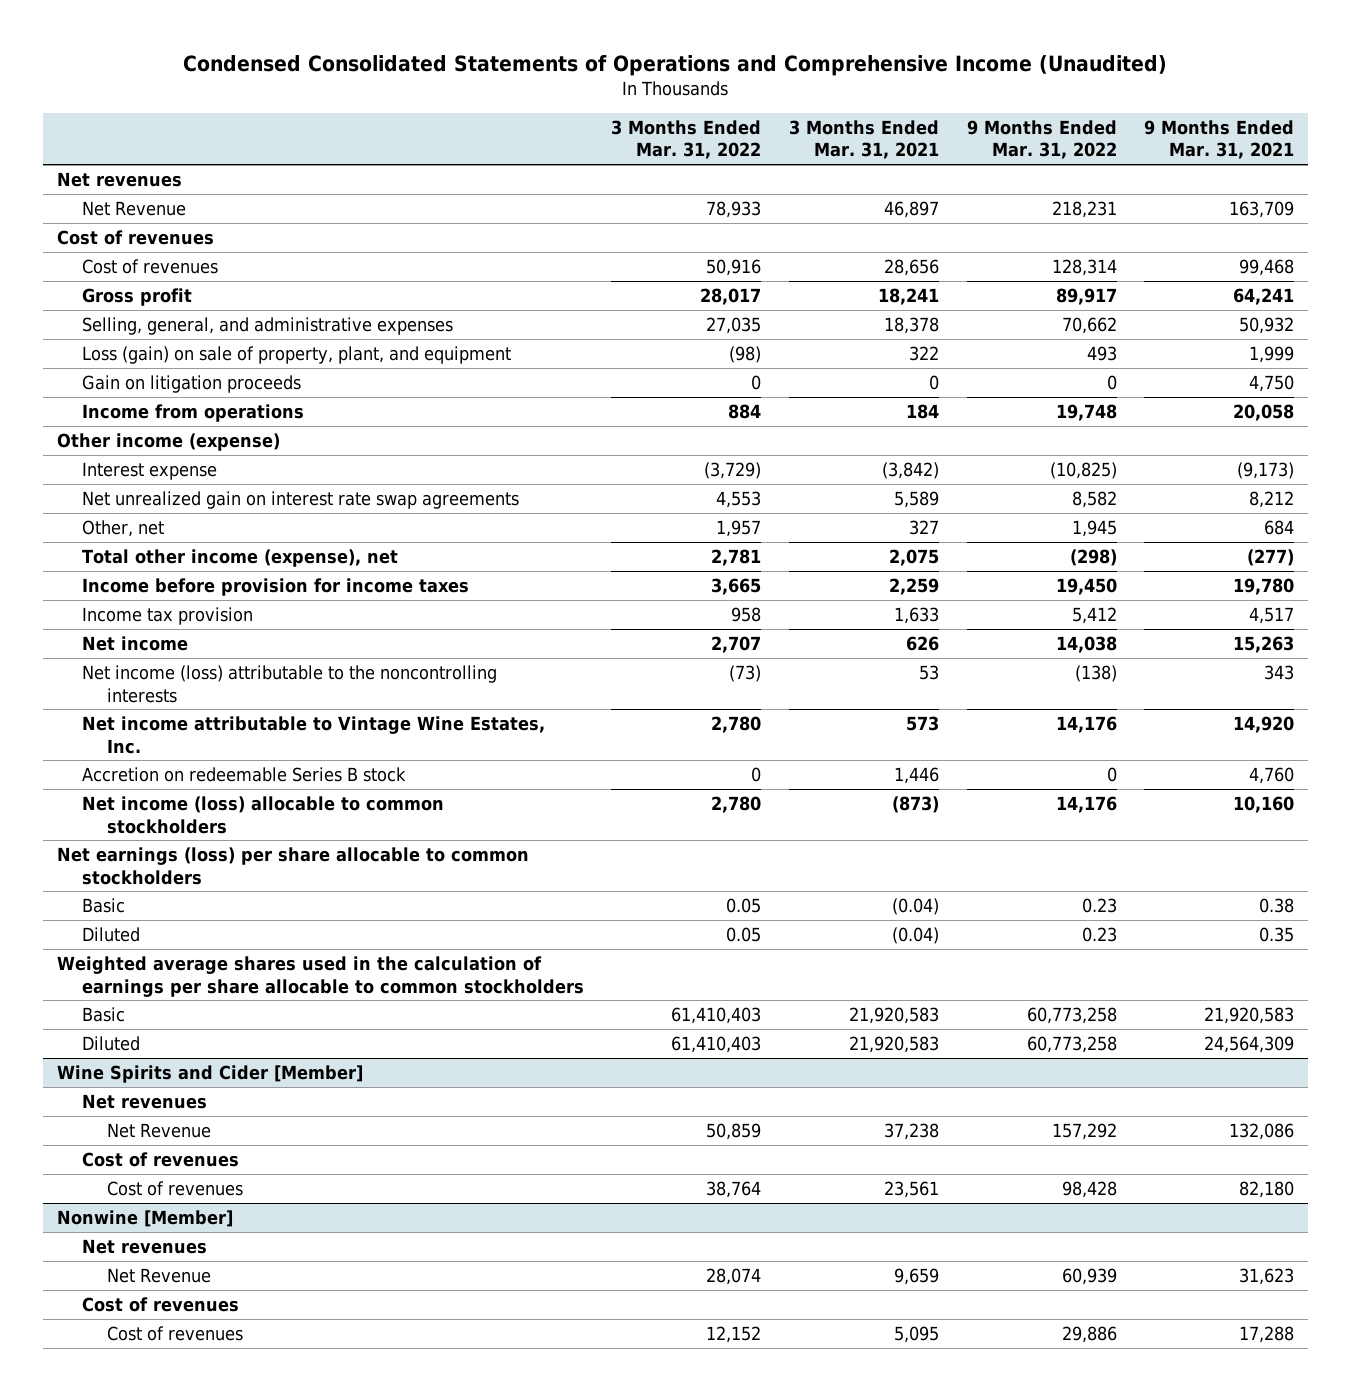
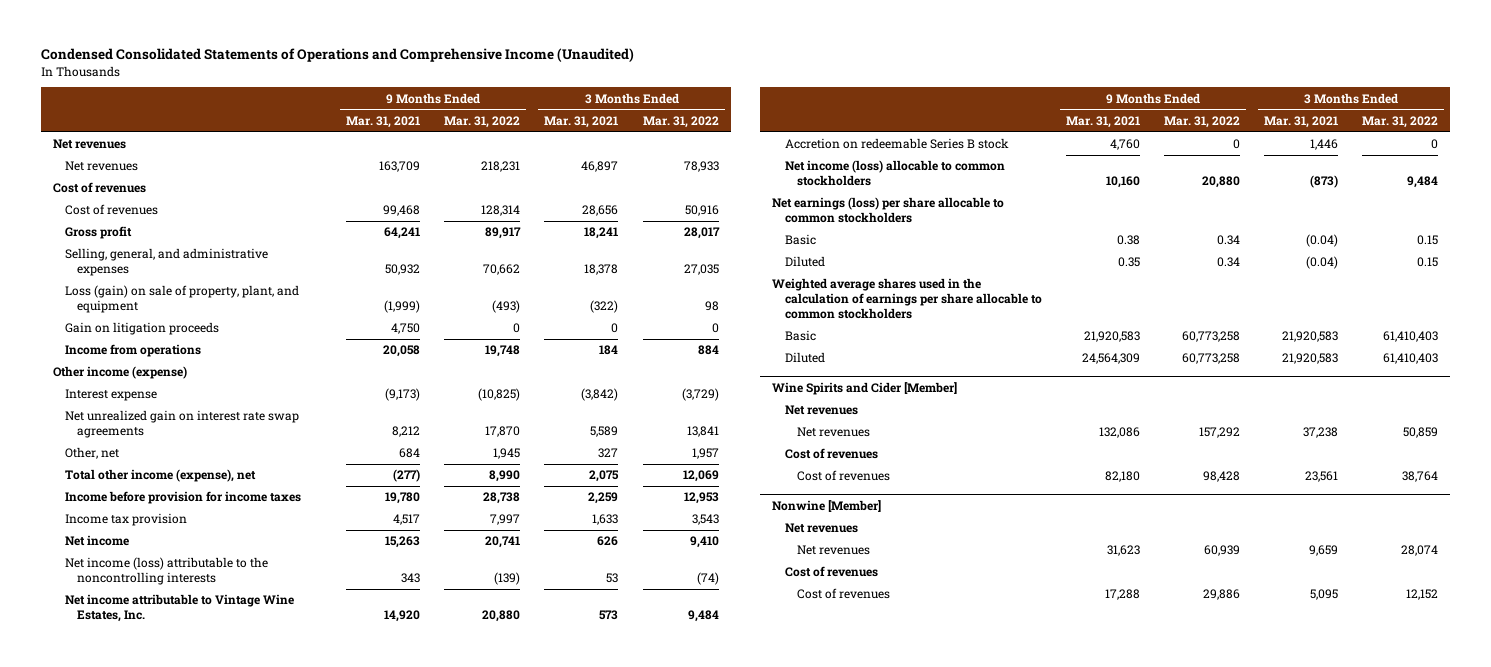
- | 3 Months Ended Mar. 31, 2022 | 3 Months Ended Mar. 31, 2021 | 9 Months Ended Mar. 31, 2022 | 9 Months Ended Mar. 31, 2021
+ | 9 Months Ended Mar. 31, 2021 | 9 Months Ended Mar. 31, 2022 | 3 Months Ended Mar. 31, 2021 | 3 Months Ended Mar. 31, 2022
- Net Revenue | 78,933 | 46,897 | 218,231 | 163,709
+ Net revenues | 163,709 | 218,231 | 46,897 | 78,933
- Loss (gain) on sale of property, plant, and equipment | (98) | 322 | 493 | 1,999
+ Loss (gain) on sale of property, plant, and equipment | (1,999) | (493) | (322) | 98
- Net unrealized gain on interest rate swap agreements | 4,553 | 5,589 | 8,582 | 8,212
+ Net unrealized gain on interest rate swap agreements | 8,212 | 17,870 | 5,589 | 13,841
- Total other income (expense), net | 2,781 | 2,075 | (298) | (277)
- Income before provision for income taxes | 3,665 | 2,259 | 19,450 | 19,780
- Income tax provision | 958 | 1,633 | 5,412 | 4,517
- Net income | 2,707 | 626 | 14,038 | 15,263
- Net income (loss) attributable to the noncontrolling interests | (73) | 53 | (138) | 343
- Net income attributable to Vintage Wine Estates, Inc. | 2,780 | 573 | 14,176 | 14,920
+ Total other income (expense), net | (277) | 8,990 | 2,075 | 12,069
+ Income before provision for income taxes | 19,780 | 28,738 | 2,259 | 12,953
+ Income tax provision | 4,517 | 7,997 | 1,633 | 3,543
+ Net income | 15,263 | 20,741 | 626 | 9,410
+ Net income (loss) attributable to the noncontrolling interests | 343 | (139) | 53 | (74)
+ Net income attributable to Vintage Wine Estates, Inc. | 14,920 | 20,880 | 573 | 9,484
- Net income (loss) allocable to common stockholders | 2,780 | (873) | 14,176 | 10,160
+ Net income (loss) allocable to common stockholders | 10,160 | 20,880 | (873) | 9,484
- Basic | 0.05 | (0.04) | 0.23 | 0.38
- Diluted | 0.05 | (0.04) | 0.23 | 0.35
+ Basic | 0.38 | 0.34 | (0.04) | 0.15
+ Diluted | 0.35 | 0.34 | (0.04) | 0.15
@ Wine Spirits and Cider [Member]
- Net Revenue | 50,859 | 37,238 | 157,292 | 132,086
+ Net revenues | 132,086 | 157,292 | 37,238 | 50,859
@ Nonwine [Member]
- Net Revenue | 28,074 | 9,659 | 60,939 | 31,623
+ Net revenues | 31,623 | 60,939 | 9,659 | 28,074

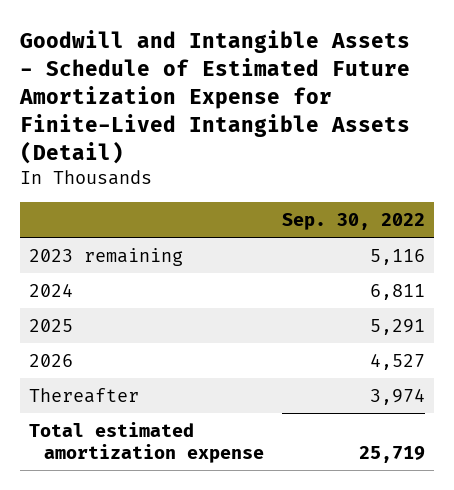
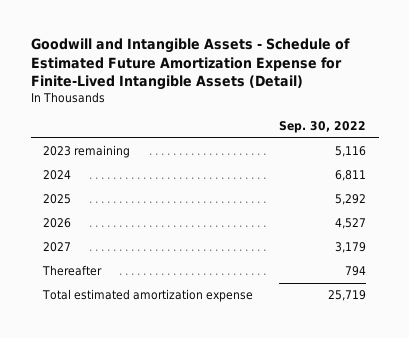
- 2025 | 5,291
+ 2025 | 5,292
- Thereafter | 3,974
+ 2027 | 3,179
+ Thereafter | 794

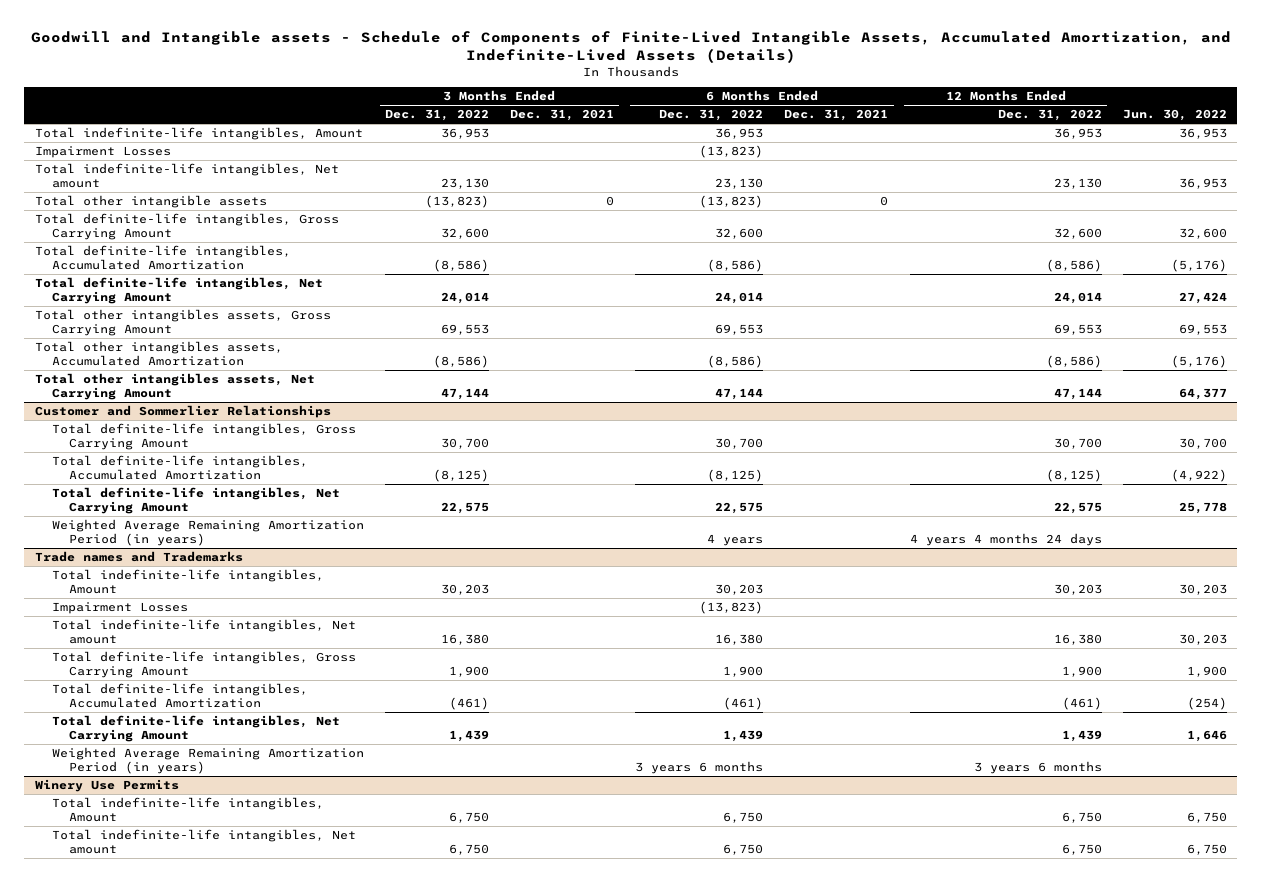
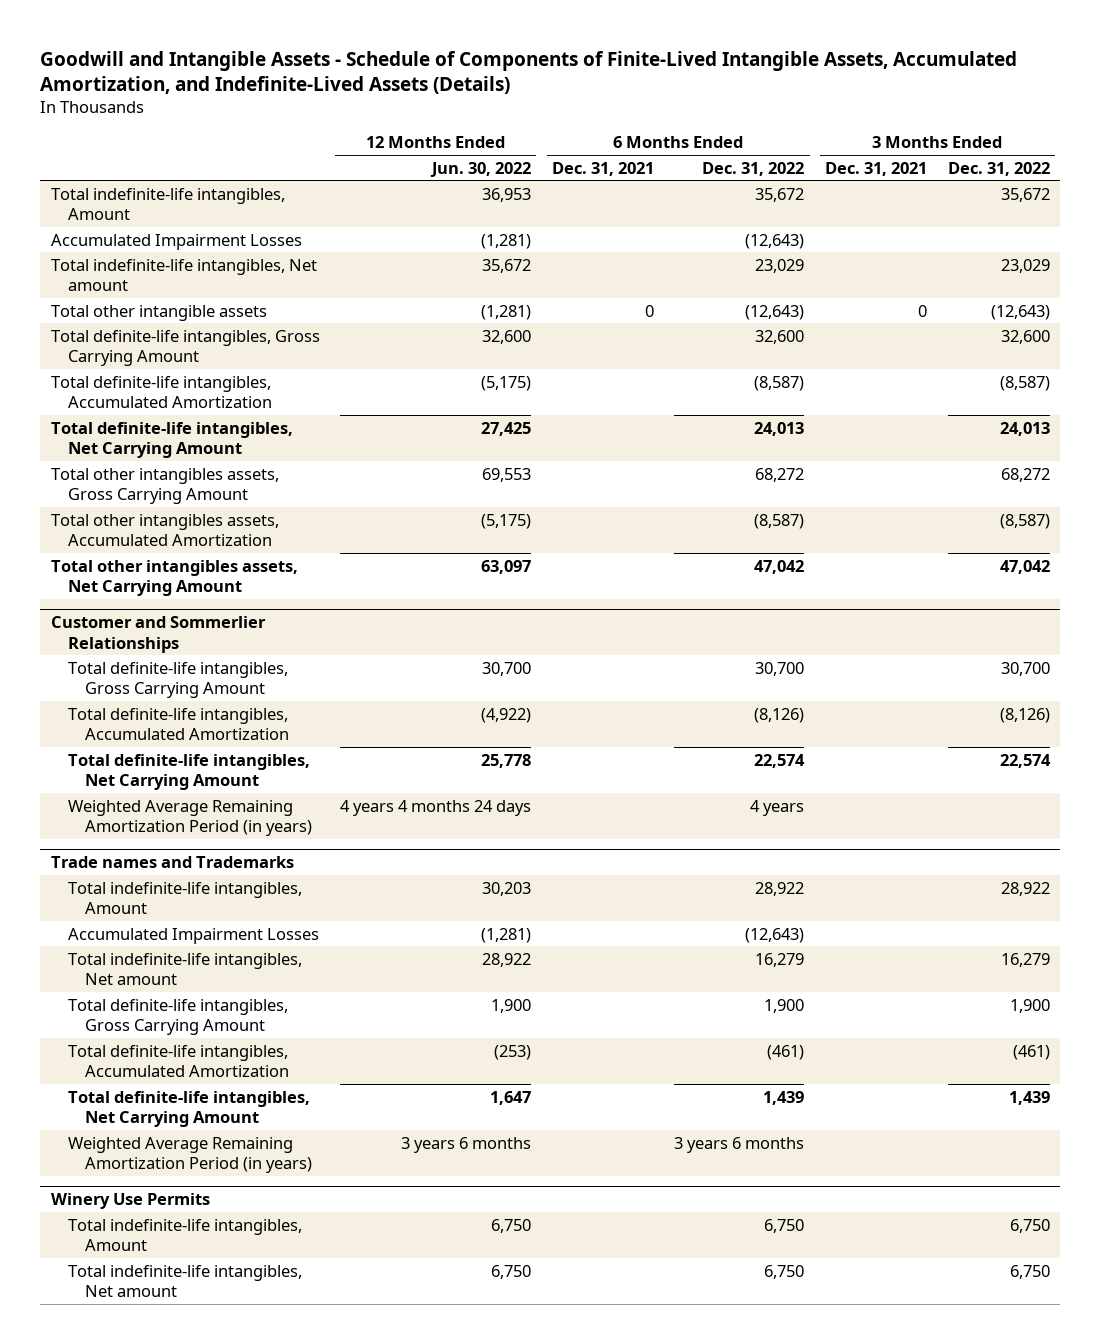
- Goodwill and Intangible assets - Schedule of Components of Finite-Lived Intangible Assets, Accumulated Amortization, and Indefinite-Lived Assets (Details)
+ Goodwill and Intangible Assets - Schedule of Components of Finite-Lived Intangible Assets, Accumulated Amortization, and Indefinite-Lived Assets (Details)
- | 3 Months Ended Dec. 31, 2022 | 3 Months Ended Dec. 31, 2021 | 6 Months Ended Dec. 31, 2022 | 6 Months Ended Dec. 31, 2021 | 12 Months Ended Dec. 31, 2022 | Jun. 30, 2022
+ | 12 Months Ended Jun. 30, 2022 | 6 Months Ended Dec. 31, 2021 | 6 Months Ended Dec. 31, 2022 | 3 Months Ended Dec. 31, 2021 | 3 Months Ended Dec. 31, 2022
- Total indefinite-life intangibles, Amount | 36,953 | | 36,953 | | 36,953 | 36,953
- Impairment Losses | | | (13,823) | | |
- Total indefinite-life intangibles, Net amount | 23,130 | | 23,130 | | 23,130 | 36,953
- Total other intangible assets | (13,823) | 0 | (13,823) | 0 | |
+ Total indefinite-life intangibles, Amount | 36,953 | | 35,672 | | 35,672
+ Accumulated Impairment Losses | (1,281) | | (12,643) | |
+ Total indefinite-life intangibles, Net amount | 35,672 | | 23,029 | | 23,029
+ Total other intangible assets | (1,281) | 0 | (12,643) | 0 | (12,643)
- Total definite-life intangibles, Accumulated Amortization | (8,586) | | (8,586) | | (8,586) | (5,176)
- Total definite-life intangibles, Net Carrying Amount | 24,014 | | 24,014 | | 24,014 | 27,424
- Total other intangibles assets, Gross Carrying Amount | 69,553 | | 69,553 | | 69,553 | 69,553
- Total other intangibles assets, Accumulated Amortization | (8,586) | | (8,586) | | (8,586) | (5,176)
- Total other intangibles assets, Net Carrying Amount | 47,144 | | 47,144 | | 47,144 | 64,377
+ Total definite-life intangibles, Accumulated Amortization | (5,175) | | (8,587) | | (8,587)
+ Total definite-life intangibles, Net Carrying Amount | 27,425 | | 24,013 | | 24,013
+ Total other intangibles assets, Gross Carrying Amount | 69,553 | | 68,272 | | 68,272
+ Total other intangibles assets, Accumulated Amortization | (5,175) | | (8,587) | | (8,587)
+ Total other intangibles assets, Net Carrying Amount | 63,097 | | 47,042 | | 47,042
@ Customer and Sommerlier Relationships
- Total definite-life intangibles, Accumulated Amortization | (8,125) | | (8,125) | | (8,125) | (4,922)
- Total definite-life intangibles, Net Carrying Amount | 22,575 | | 22,575 | | 22,575 | 25,778
+ Total definite-life intangibles, Accumulated Amortization | (4,922) | | (8,126) | | (8,126)
+ Total definite-life intangibles, Net Carrying Amount | 25,778 | | 22,574 | | 22,574
@ Trade names and Trademarks
- Total indefinite-life intangibles, Amount | 30,203 | | 30,203 | | 30,203 | 30,203
- Impairment Losses | | | (13,823) | | |
- Total indefinite-life intangibles, Net amount | 16,380 | | 16,380 | | 16,380 | 30,203
+ Total indefinite-life intangibles, Amount | 30,203 | | 28,922 | | 28,922
+ Accumulated Impairment Losses | (1,281) | | (12,643) | |
+ Total indefinite-life intangibles, Net amount | 28,922 | | 16,279 | | 16,279

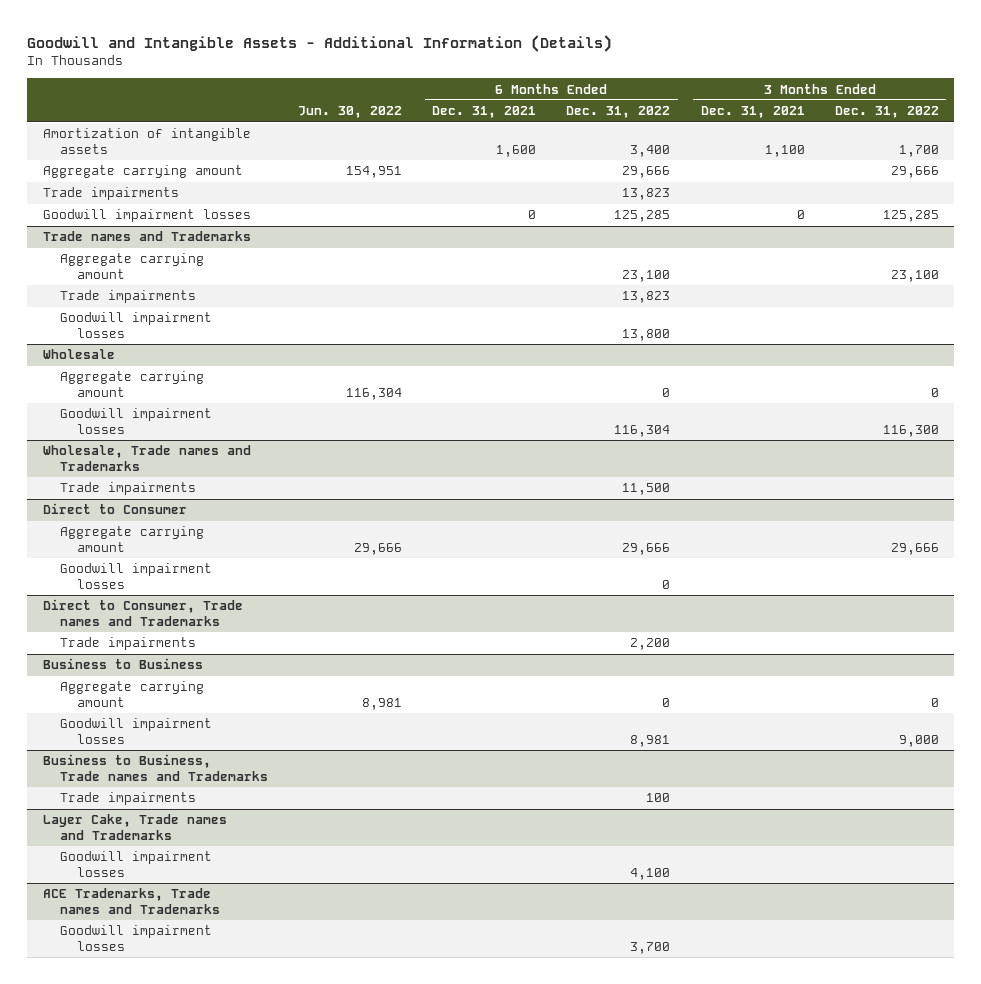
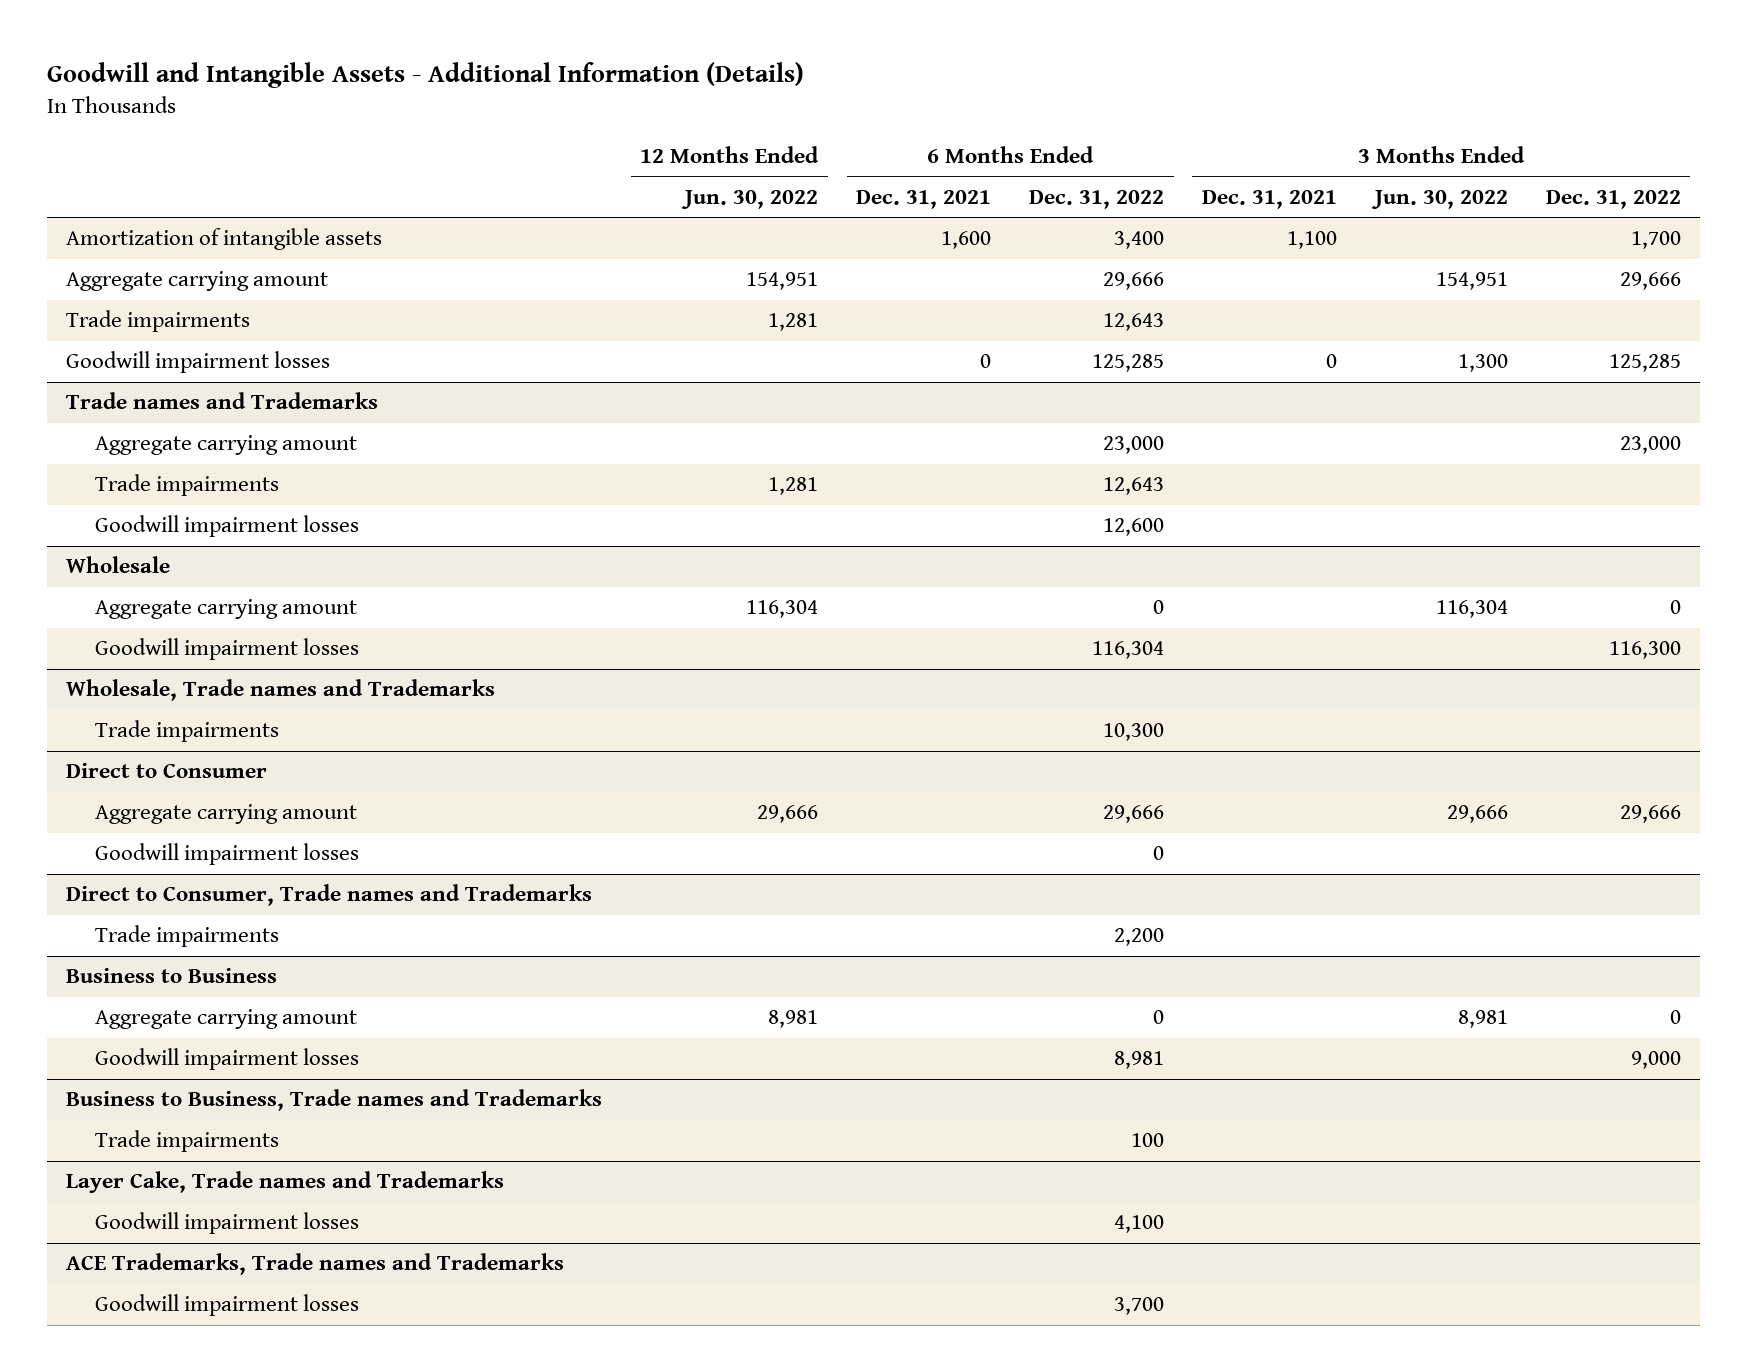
- | Jun. 30, 2022 | 6 Months Ended Dec. 31, 2021 | 6 Months Ended Dec. 31, 2022 | 3 Months Ended Dec. 31, 2021 | 3 Months Ended Dec. 31, 2022
+ | 12 Months Ended Jun. 30, 2022 | 6 Months Ended Dec. 31, 2021 | 6 Months Ended Dec. 31, 2022 | 3 Months Ended Dec. 31, 2021 | 3 Months Ended Jun. 30, 2022 | 3 Months Ended Dec. 31, 2022
- Trade impairments | | | 13,823 | |
+ Trade impairments | 1,281 | | 12,643 | | |
@ Trade names and Trademarks
- Aggregate carrying amount | | | 23,100 | | 23,100
- Trade impairments | | | 13,823 | |
- Goodwill impairment losses | | | 13,800 | |
+ Aggregate carrying amount | | | 23,000 | | | 23,000
+ Trade impairments | 1,281 | | 12,643 | | |
+ Goodwill impairment losses | | | 12,600 | | |
@ Wholesale, Trade names and Trademarks
- Trade impairments | | | 11,500 | |
+ Trade impairments | | | 10,300 | | |

